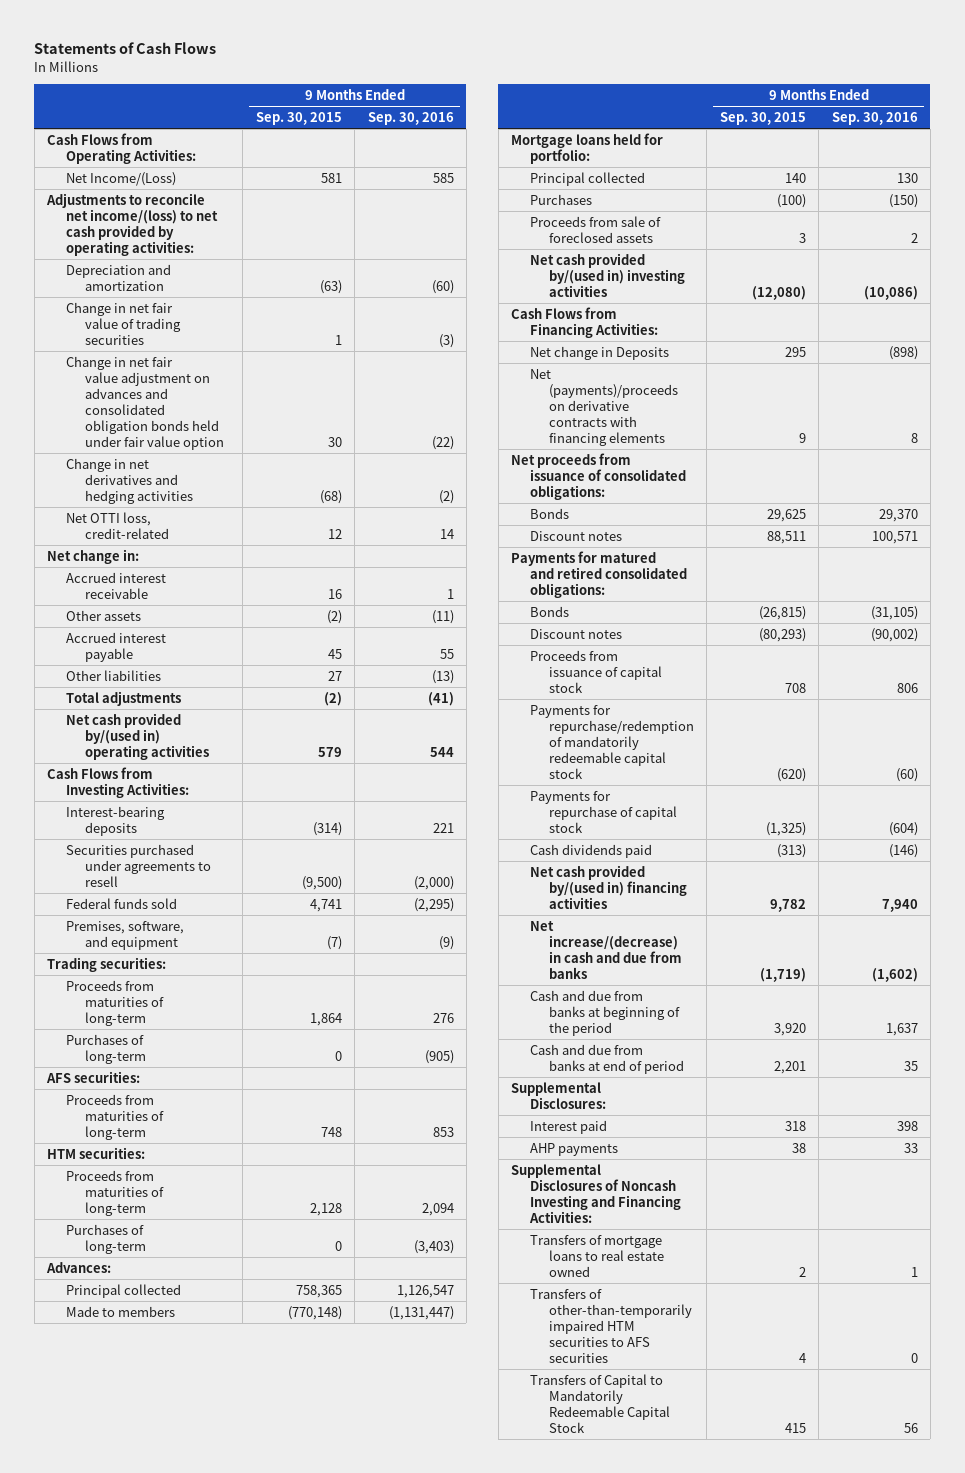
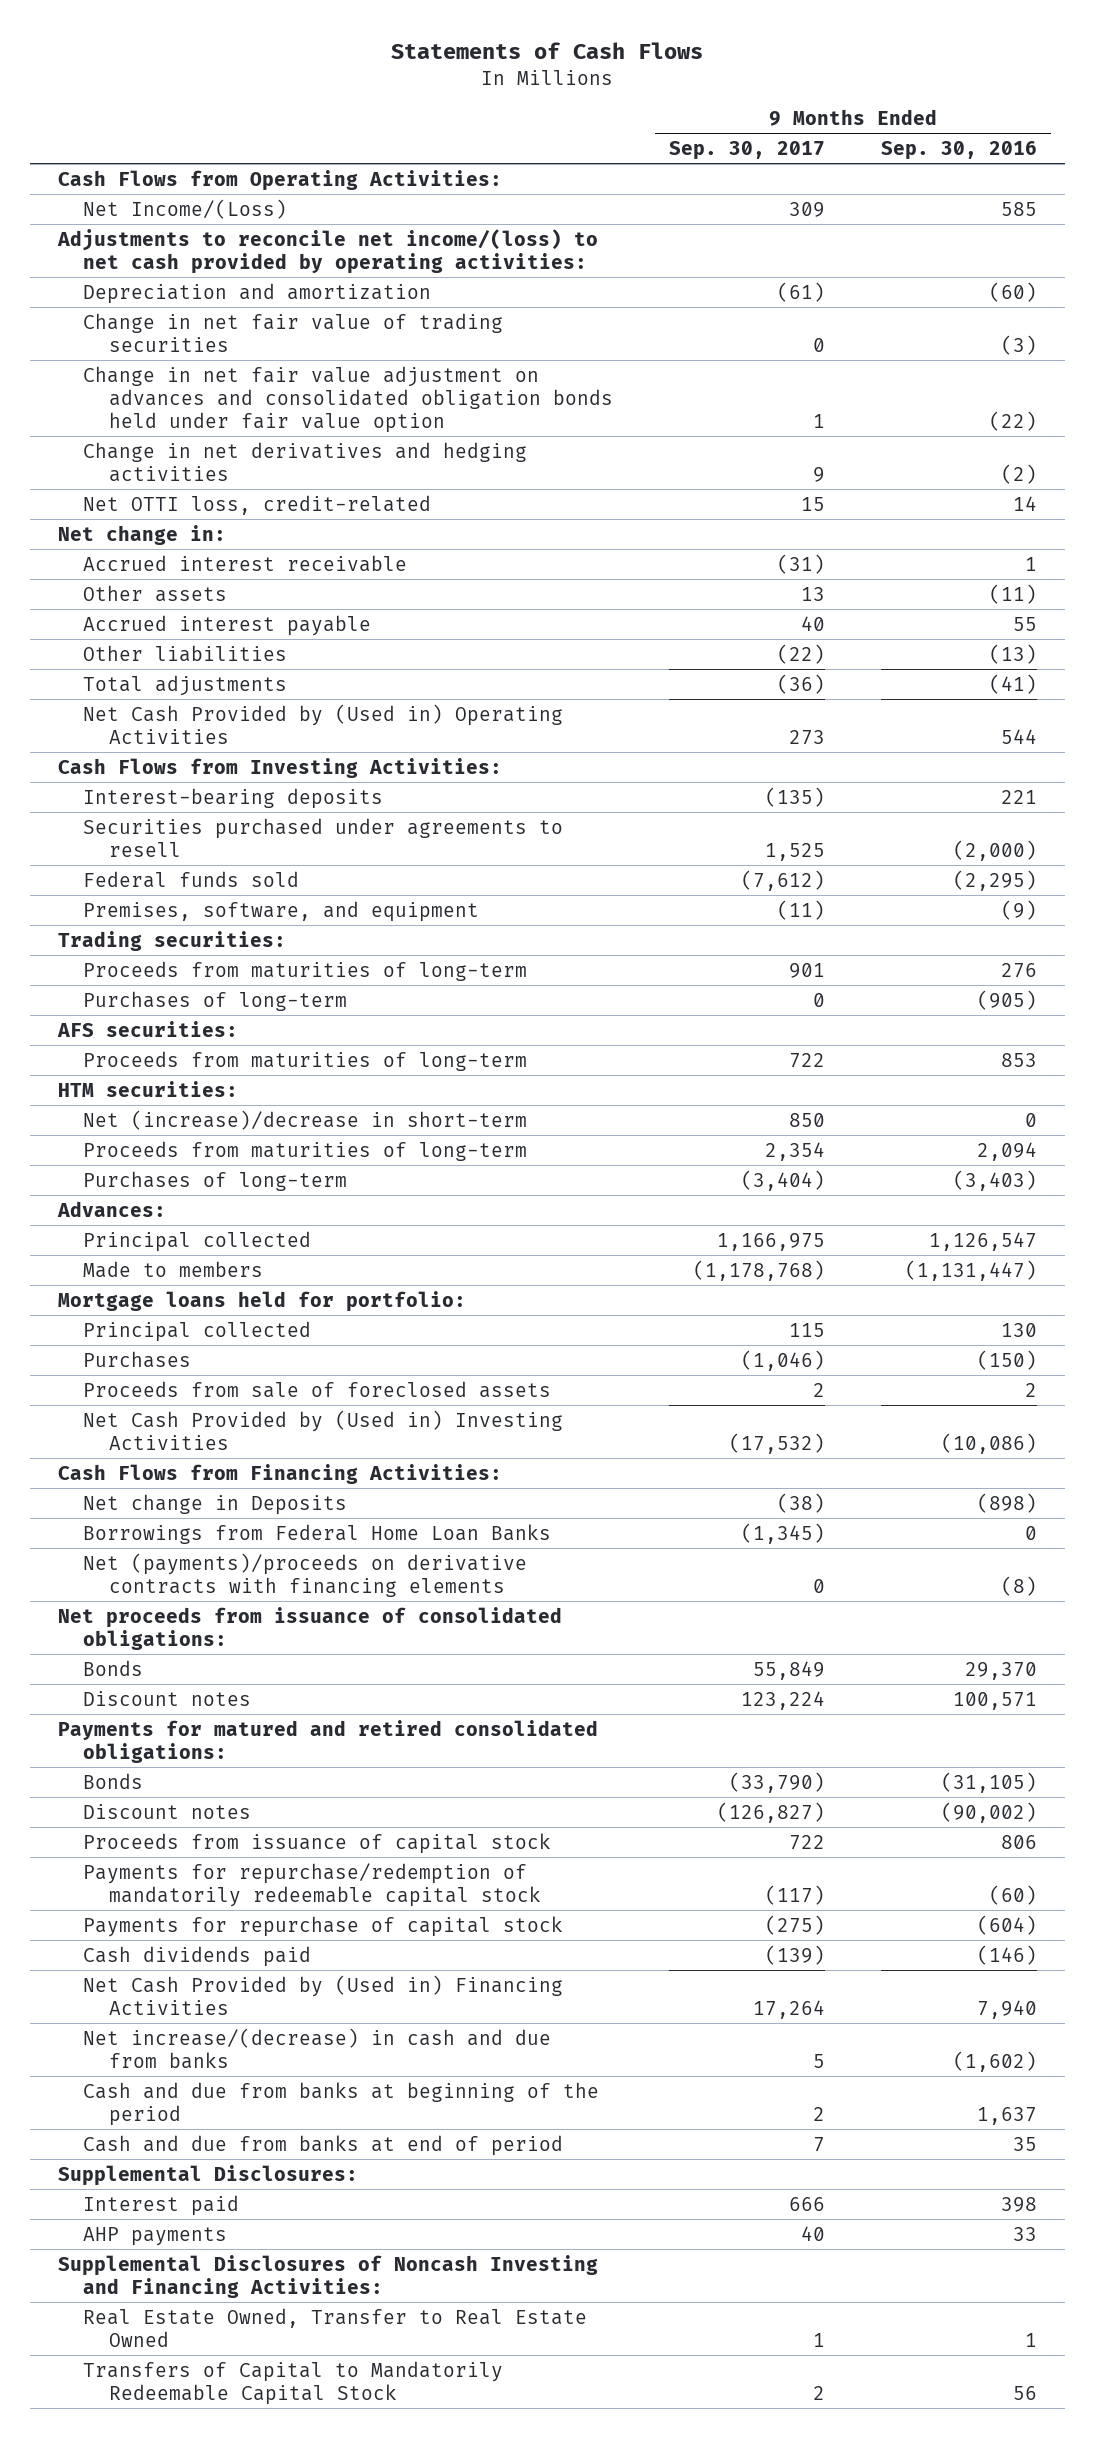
- | 9 Months Ended Sep. 30, 2015 | 9 Months Ended Sep. 30, 2016
+ | 9 Months Ended Sep. 30, 2017 | 9 Months Ended Sep. 30, 2016
- Net cash provided by/(used in) operating activities | 579 | 544
+ Net Cash Provided by (Used in) Operating Activities | 273 | 544
+ Net (increase)/decrease in short-term | 850 | 0
- Net cash provided by/(used in) investing activities | (12,080) | (10,086)
+ Net Cash Provided by (Used in) Investing Activities | (17,532) | (10,086)
- Net (payments)/proceeds on derivative contracts with financing elements | 9 | 8
+ Borrowings from Federal Home Loan Banks | (1,345) | 0
+ Net (payments)/proceeds on derivative contracts with financing elements | 0 | (8)
- Net cash provided by/(used in) financing activities | 9,782 | 7,940
+ Net Cash Provided by (Used in) Financing Activities | 17,264 | 7,940
- Transfers of mortgage loans to real estate owned | 2 | 1
- Transfers of other-than-temporarily impaired HTM securities to AFS securities | 4 | 0
+ Real Estate Owned, Transfer to Real Estate Owned | 1 | 1

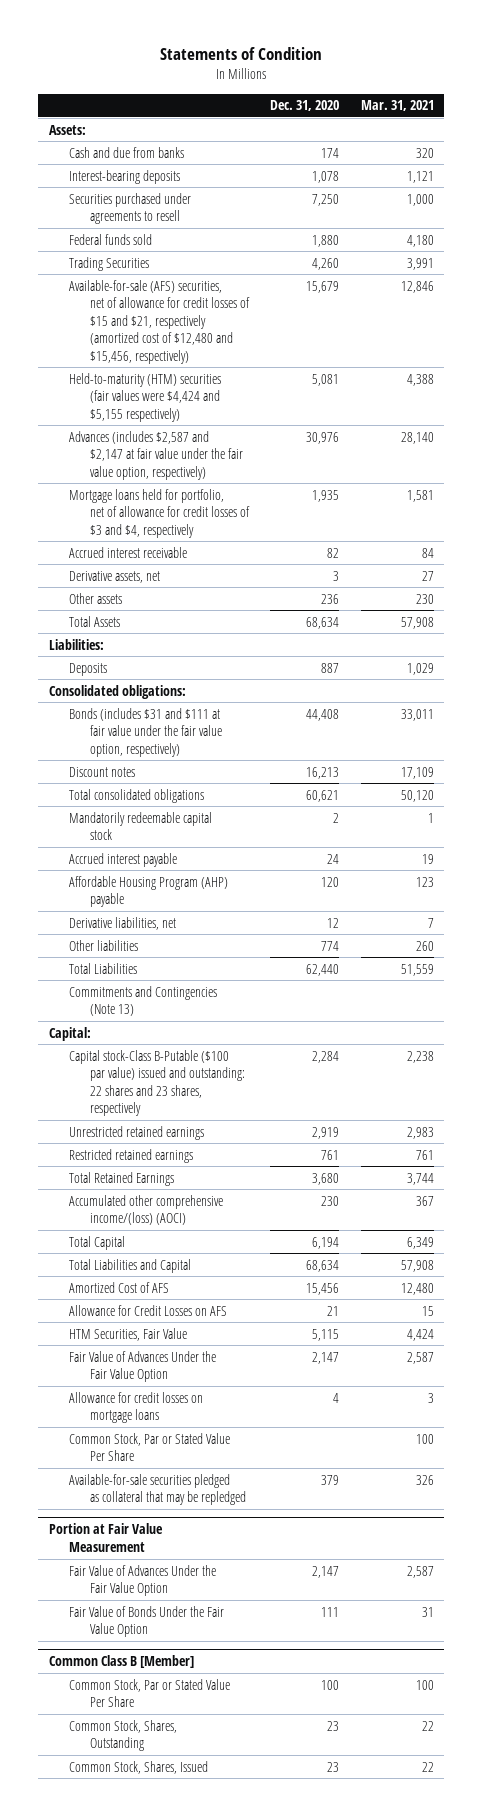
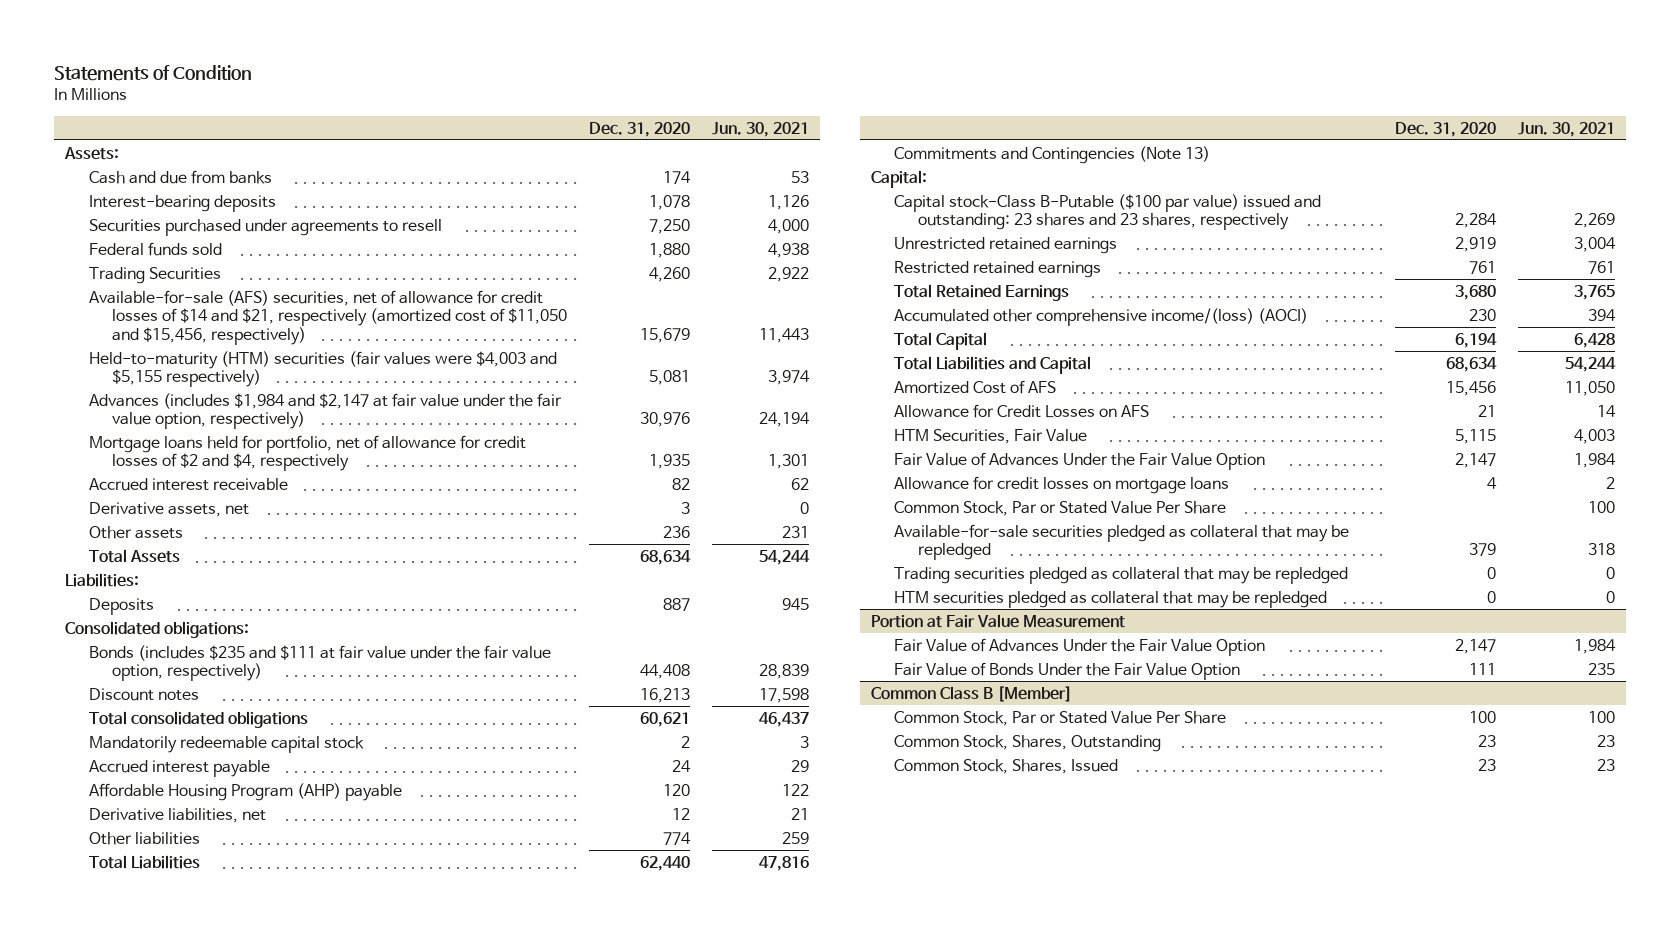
- | Dec. 31, 2020 | Mar. 31, 2021
+ | Dec. 31, 2020 | Jun. 30, 2021
- Available-for-sale (AFS) securities, net of allowance for credit losses of $15 and $21, respectively (amortized cost of $12,480 and $15,456, respectively) | 15,679 | 12,846
- Held-to-maturity (HTM) securities (fair values were $4,424 and $5,155 respectively) | 5,081 | 4,388
- Advances (includes $2,587 and $2,147 at fair value under the fair value option, respectively) | 30,976 | 28,140
- Mortgage loans held for portfolio, net of allowance for credit losses of $3 and $4, respectively | 1,935 | 1,581
+ Available-for-sale (AFS) securities, net of allowance for credit losses of $14 and $21, respectively (amortized cost of $11,050 and $15,456, respectively) | 15,679 | 11,443
+ Held-to-maturity (HTM) securities (fair values were $4,003 and $5,155 respectively) | 5,081 | 3,974
+ Advances (includes $1,984 and $2,147 at fair value under the fair value option, respectively) | 30,976 | 24,194
+ Mortgage loans held for portfolio, net of allowance for credit losses of $2 and $4, respectively | 1,935 | 1,301
- Bonds (includes $31 and $111 at fair value under the fair value option, respectively) | 44,408 | 33,011
+ Bonds (includes $235 and $111 at fair value under the fair value option, respectively) | 44,408 | 28,839
- Capital stock-Class B-Putable ($100 par value) issued and outstanding: 22 shares and 23 shares, respectively | 2,284 | 2,238
+ Capital stock-Class B-Putable ($100 par value) issued and outstanding: 23 shares and 23 shares, respectively | 2,284 | 2,269
+ Trading securities pledged as collateral that may be repledged | 0 | 0
+ HTM securities pledged as collateral that may be repledged | 0 | 0

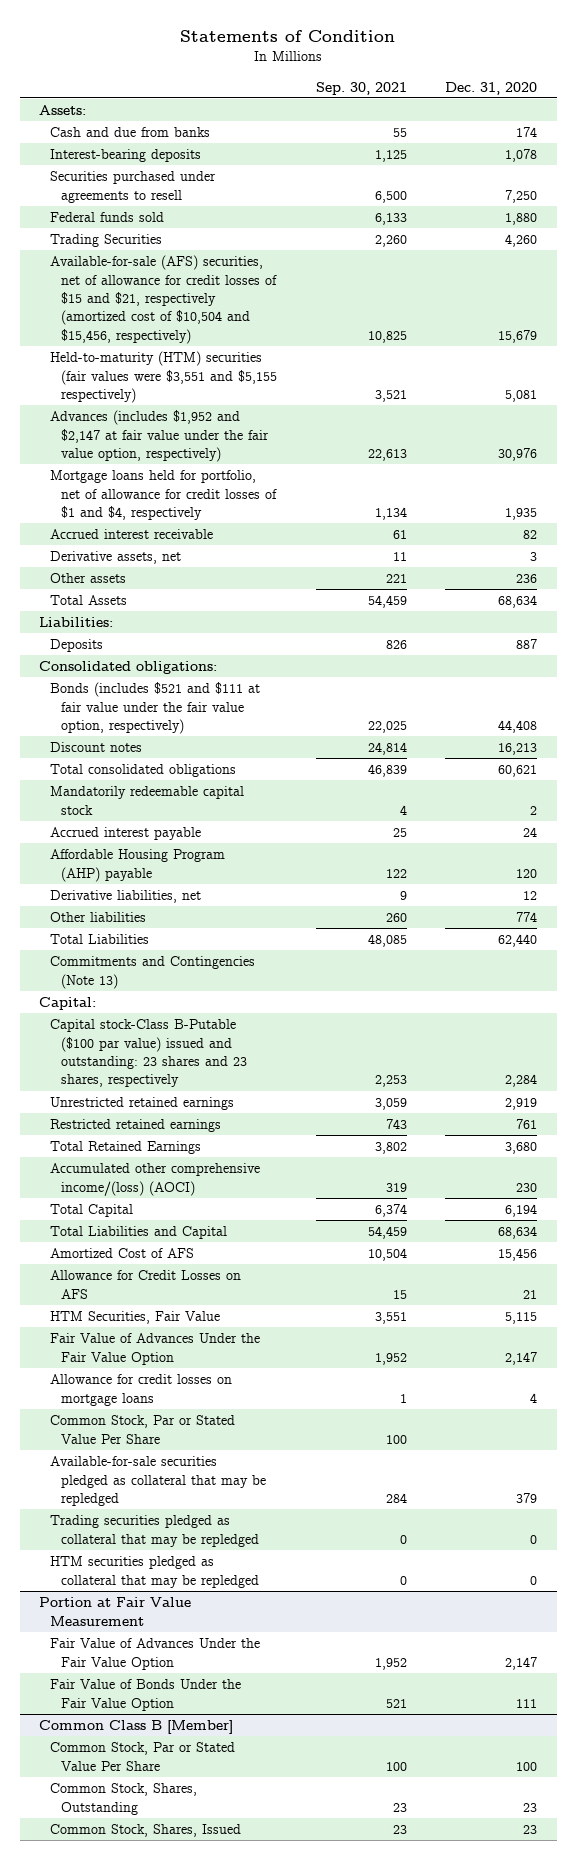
- | Dec. 31, 2020 | Jun. 30, 2021
+ | Sep. 30, 2021 | Dec. 31, 2020
- Available-for-sale (AFS) securities, net of allowance for credit losses of $14 and $21, respectively (amortized cost of $11,050 and $15,456, respectively) | 15,679 | 11,443
- Held-to-maturity (HTM) securities (fair values were $4,003 and $5,155 respectively) | 5,081 | 3,974
- Advances (includes $1,984 and $2,147 at fair value under the fair value option, respectively) | 30,976 | 24,194
- Mortgage loans held for portfolio, net of allowance for credit losses of $2 and $4, respectively | 1,935 | 1,301
+ Available-for-sale (AFS) securities, net of allowance for credit losses of $15 and $21, respectively (amortized cost of $10,504 and $15,456, respectively) | 10,825 | 15,679
+ Held-to-maturity (HTM) securities (fair values were $3,551 and $5,155 respectively) | 3,521 | 5,081
+ Advances (includes $1,952 and $2,147 at fair value under the fair value option, respectively) | 22,613 | 30,976
+ Mortgage loans held for portfolio, net of allowance for credit losses of $1 and $4, respectively | 1,134 | 1,935
- Bonds (includes $235 and $111 at fair value under the fair value option, respectively) | 44,408 | 28,839
+ Bonds (includes $521 and $111 at fair value under the fair value option, respectively) | 22,025 | 44,408

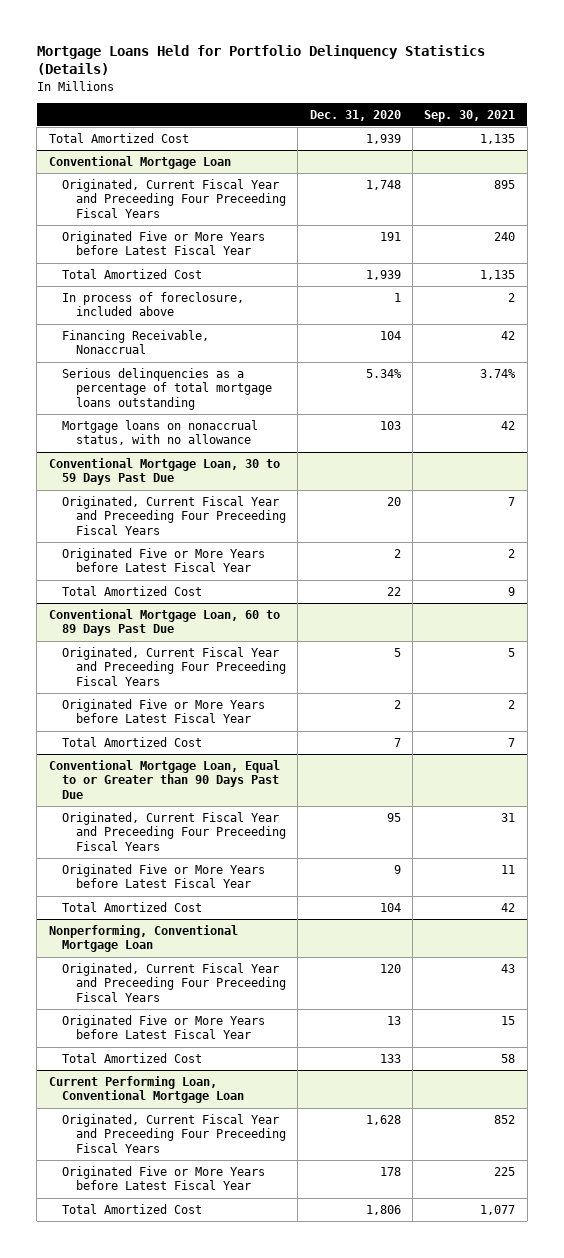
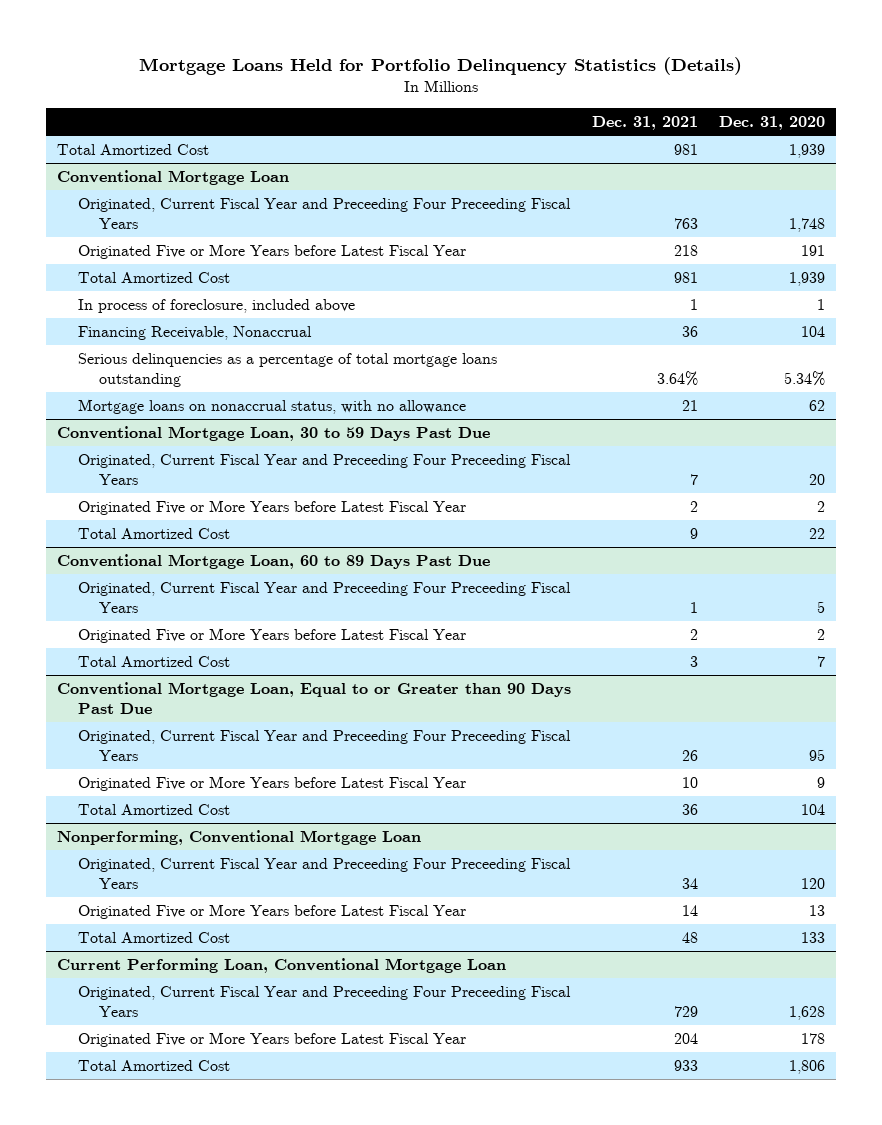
- | Dec. 31, 2020 | Sep. 30, 2021
+ | Dec. 31, 2021 | Dec. 31, 2020
@ Conventional Mortgage Loan
- Mortgage loans on nonaccrual status, with no allowance | 103 | 42
+ Mortgage loans on nonaccrual status, with no allowance | 21 | 62

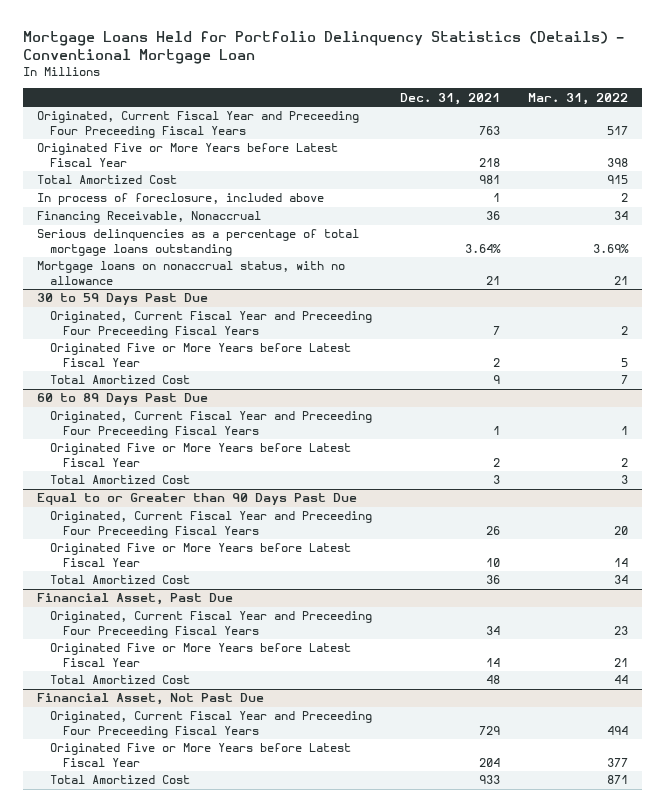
- Mortgage Loans Held for Portfolio Delinquency Statistics (Details)
+ Mortgage Loans Held for Portfolio Delinquency Statistics (Details) - Conventional Mortgage Loan
- | Dec. 31, 2021 | Dec. 31, 2020
+ | Dec. 31, 2021 | Mar. 31, 2022
- Total Amortized Cost | 981 | 1,939
- Conventional Mortgage Loan
- Conventional Mortgage Loan, 30 to 59 Days Past Due
+ 30 to 59 Days Past Due
- Conventional Mortgage Loan, 60 to 89 Days Past Due
+ 60 to 89 Days Past Due
- Conventional Mortgage Loan, Equal to or Greater than 90 Days Past Due
+ Equal to or Greater than 90 Days Past Due
- Nonperforming, Conventional Mortgage Loan
+ Financial Asset, Past Due
- Current Performing Loan, Conventional Mortgage Loan
+ Financial Asset, Not Past Due

